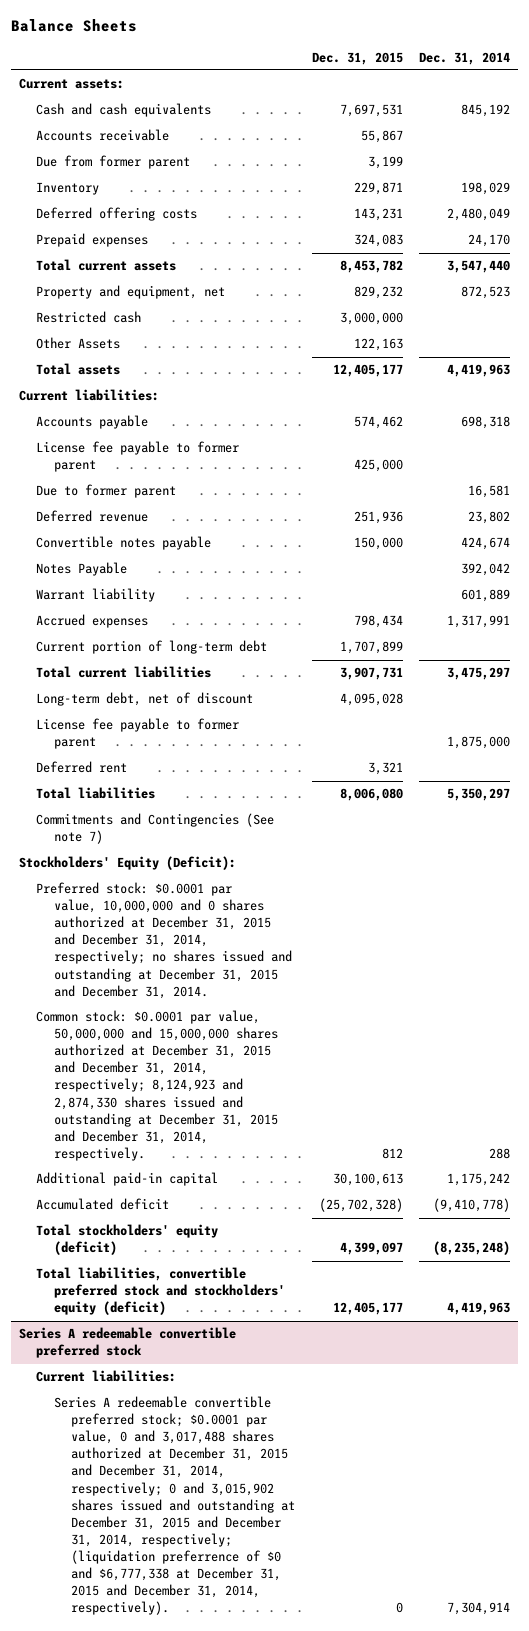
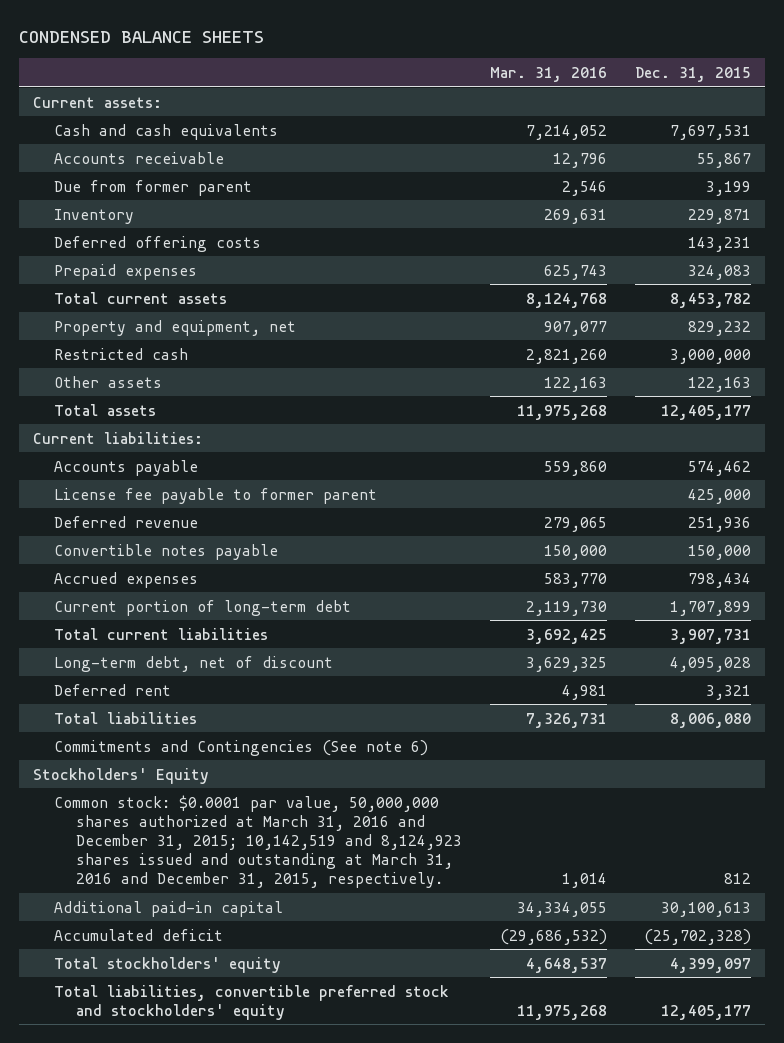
- Balance Sheets
+ CONDENSED BALANCE SHEETS
- | Dec. 31, 2015 | Dec. 31, 2014
+ | Mar. 31, 2016 | Dec. 31, 2015
- Other Assets | 122,163 |
+ Other assets | 122,163 | 122,163
- Due to former parent | | 16,581
- Notes Payable | | 392,042
- Warrant liability | | 601,889
- License fee payable to former parent | | 1,875,000
- Commitments and Contingencies (See note 7)
- Stockholders' Equity (Deficit):
- Preferred stock: $0.0001 par value, 10,000,000 and 0 shares authorized at December 31, 2015 and December 31, 2014, respectively; no shares issued and outstanding at December 31, 2015 and December 31, 2014.
- Common stock: $0.0001 par value, 50,000,000 and 15,000,000 shares authorized at December 31, 2015 and December 31, 2014, respectively; 8,124,923 and 2,874,330 shares issued and outstanding at December 31, 2015 and December 31, 2014, respectively. | 812 | 288
+ Commitments and Contingencies (See note 6)
+ Stockholders' Equity
+ Common stock: $0.0001 par value, 50,000,000 shares authorized at March 31, 2016 and December 31, 2015; 10,142,519 and 8,124,923 shares issued and outstanding at March 31, 2016 and December 31, 2015, respectively. | 1,014 | 812
- Total stockholders' equity (deficit) | 4,399,097 | (8,235,248)
- Total liabilities, convertible preferred stock and stockholders' equity (deficit) | 12,405,177 | 4,419,963
- Series A redeemable convertible preferred stock
- Current liabilities:
- Series A redeemable convertible preferred stock; $0.0001 par value, 0 and 3,017,488 shares authorized at December 31, 2015 and December 31, 2014, respectively; 0 and 3,015,902 shares issued and outstanding at December 31, 2015 and December 31, 2014, respectively; (liquidation preferrence of $0 and $6,777,338 at December 31, 2015 and December 31, 2014, respectively). | 0 | 7,304,914
+ Total stockholders' equity | 4,648,537 | 4,399,097
+ Total liabilities, convertible preferred stock and stockholders' equity | 11,975,268 | 12,405,177

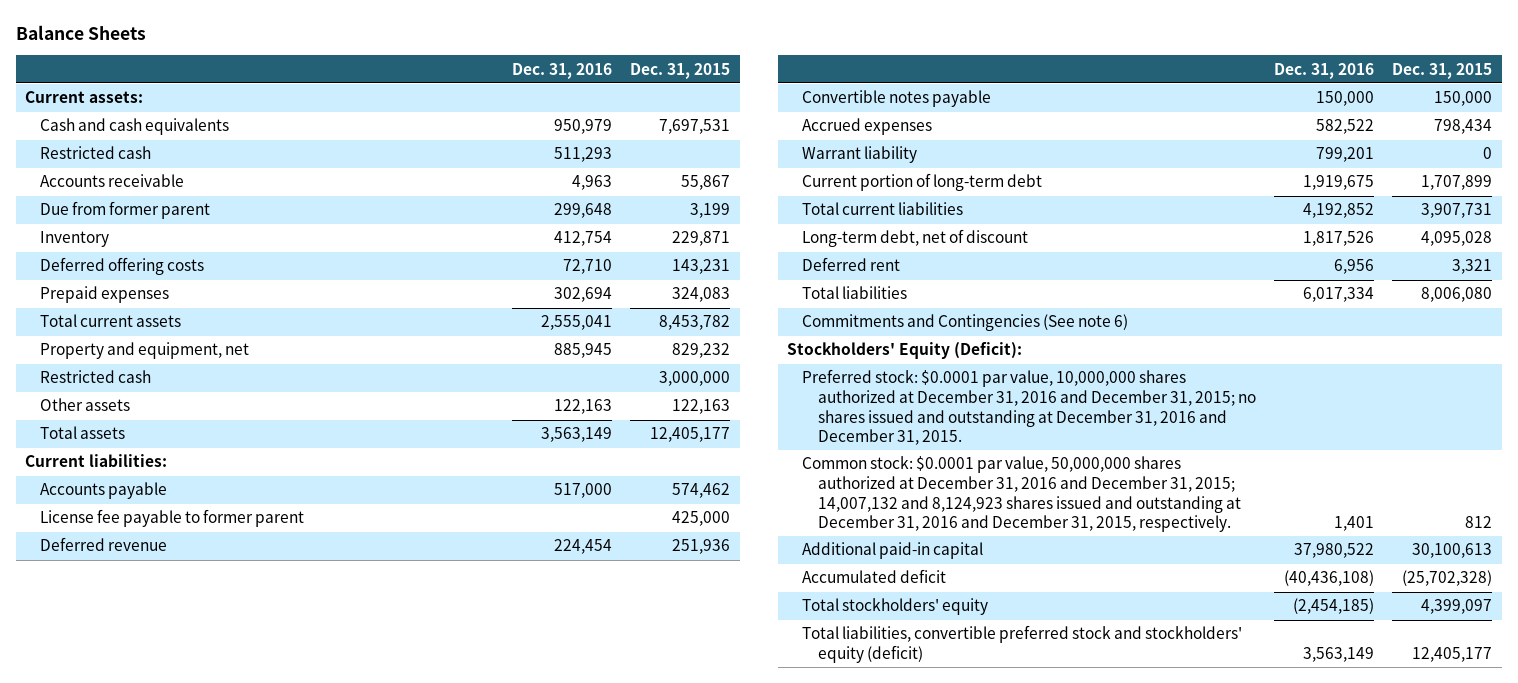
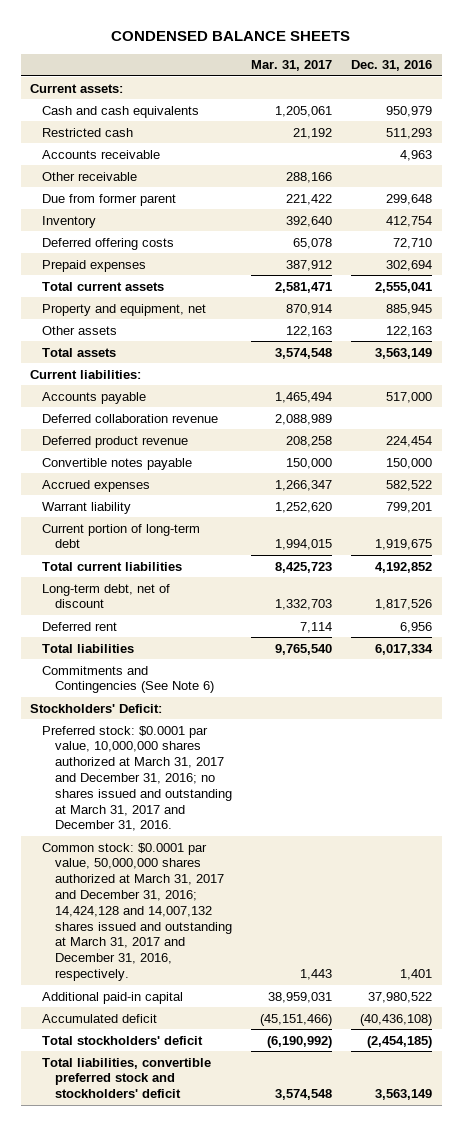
- Balance Sheets
+ CONDENSED BALANCE SHEETS
- | Dec. 31, 2016 | Dec. 31, 2015
+ | Mar. 31, 2017 | Dec. 31, 2016
+ Other receivable | 288,166 |
- Restricted cash | | 3,000,000
- License fee payable to former parent | | 425,000
- Deferred revenue | 224,454 | 251,936
+ Deferred collaboration revenue | 2,088,989 |
+ Deferred product revenue | 208,258 | 224,454
- Commitments and Contingencies (See note 6)
- Stockholders' Equity (Deficit):
- Preferred stock: $0.0001 par value, 10,000,000 shares authorized at December 31, 2016 and December 31, 2015; no shares issued and outstanding at December 31, 2016 and December 31, 2015.
- Common stock: $0.0001 par value, 50,000,000 shares authorized at December 31, 2016 and December 31, 2015; 14,007,132 and 8,124,923 shares issued and outstanding at December 31, 2016 and December 31, 2015, respectively. | 1,401 | 812
+ Commitments and Contingencies (See Note 6)
+ Stockholders' Deficit:
+ Preferred stock: $0.0001 par value, 10,000,000 shares authorized at March 31, 2017 and December 31, 2016; no shares issued and outstanding at March 31, 2017 and December 31, 2016.
+ Common stock: $0.0001 par value, 50,000,000 shares authorized at March 31, 2017 and December 31, 2016; 14,424,128 and 14,007,132 shares issued and outstanding at March 31, 2017 and December 31, 2016, respectively. | 1,443 | 1,401
- Total stockholders' equity | (2,454,185) | 4,399,097
- Total liabilities, convertible preferred stock and stockholders' equity (deficit) | 3,563,149 | 12,405,177
+ Total stockholders' deficit | (6,190,992) | (2,454,185)
+ Total liabilities, convertible preferred stock and stockholders' deficit | 3,574,548 | 3,563,149

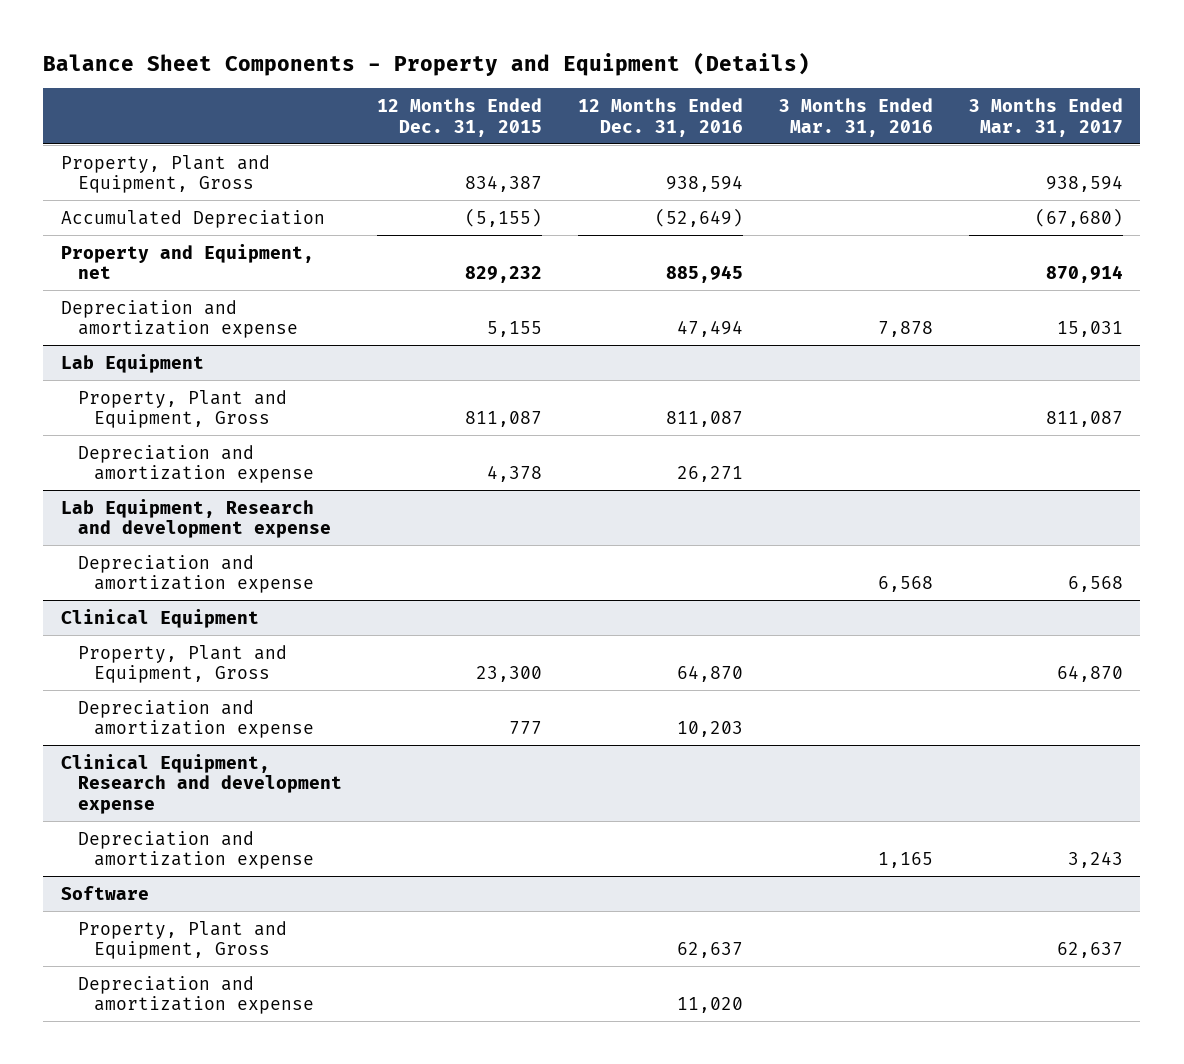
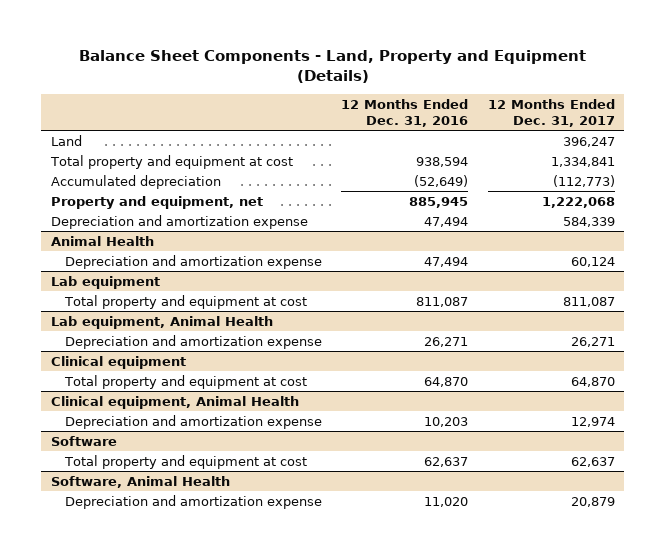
- Balance Sheet Components - Property and Equipment (Details)
+ Balance Sheet Components - Land, Property and Equipment (Details)
- | 12 Months Ended Dec. 31, 2015 | 12 Months Ended Dec. 31, 2016 | 3 Months Ended Mar. 31, 2016 | 3 Months Ended Mar. 31, 2017
+ | 12 Months Ended Dec. 31, 2016 | 12 Months Ended Dec. 31, 2017
- Property, Plant and Equipment, Gross | 834,387 | 938,594 | | 938,594
- Accumulated Depreciation | (5,155) | (52,649) | | (67,680)
- Property and Equipment, net | 829,232 | 885,945 | | 870,914
+ Land | | 396,247
+ Total property and equipment at cost | 938,594 | 1,334,841
+ Accumulated depreciation | (52,649) | (112,773)
+ Property and equipment, net | 885,945 | 1,222,068
- Lab Equipment
- Property, Plant and Equipment, Gross | 811,087 | 811,087 | | 811,087
+ Animal Health
+ Depreciation and amortization expense | 47,494 | 60,124
+ Lab equipment
+ Total property and equipment at cost | 811,087 | 811,087
+ Lab equipment, Animal Health
- Lab Equipment, Research and development expense
- Depreciation and amortization expense | | | 6,568 | 6,568
- Clinical Equipment
- Property, Plant and Equipment, Gross | 23,300 | 64,870 | | 64,870
+ Clinical equipment
+ Total property and equipment at cost | 64,870 | 64,870
+ Clinical equipment, Animal Health
- Clinical Equipment, Research and development expense
- Depreciation and amortization expense | | | 1,165 | 3,243
@ Software
- Property, Plant and Equipment, Gross | | 62,637 | | 62,637
+ Total property and equipment at cost | 62,637 | 62,637
+ Software, Animal Health

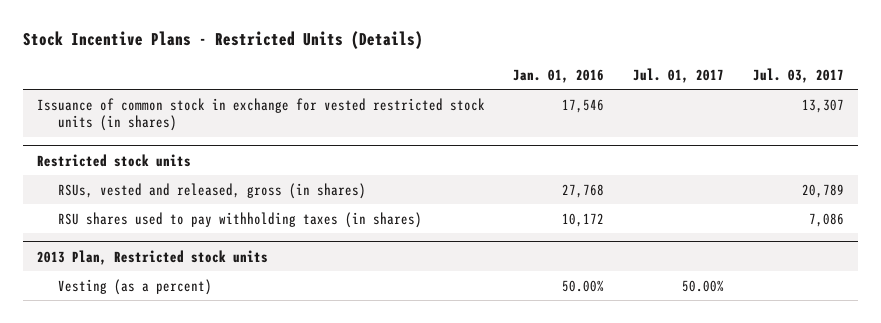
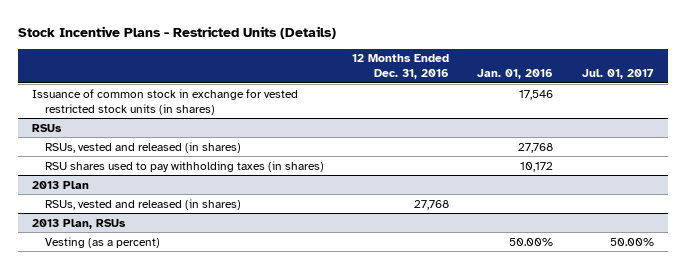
- | Jan. 01, 2016 | Jul. 01, 2017 | Jul. 03, 2017
+ | 12 Months Ended Dec. 31, 2016 | Jan. 01, 2016 | Jul. 01, 2017
- Restricted stock units
- RSUs, vested and released, gross (in shares) | 27,768 | | 20,789
+ RSUs
+ RSUs, vested and released (in shares) | | 27,768 |
- 2013 Plan, Restricted stock units
+ 2013 Plan
+ RSUs, vested and released (in shares) | 27,768 | |
+ 2013 Plan, RSUs

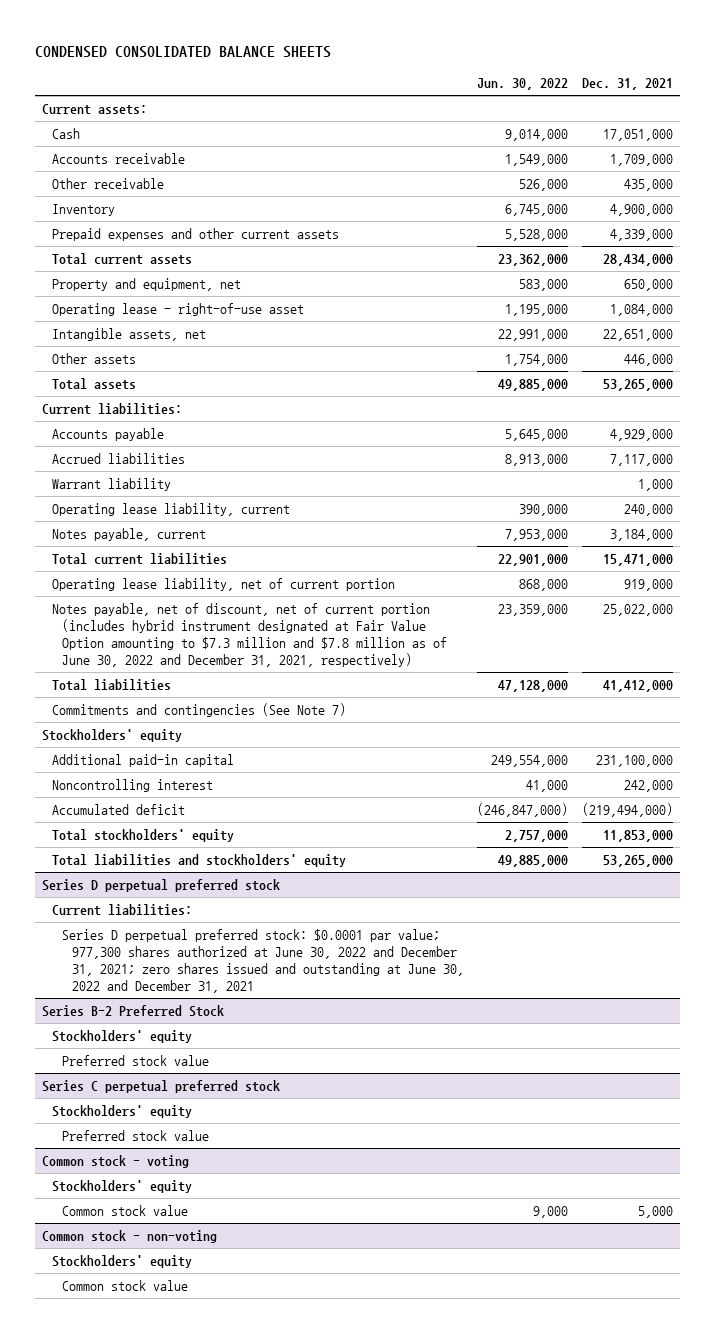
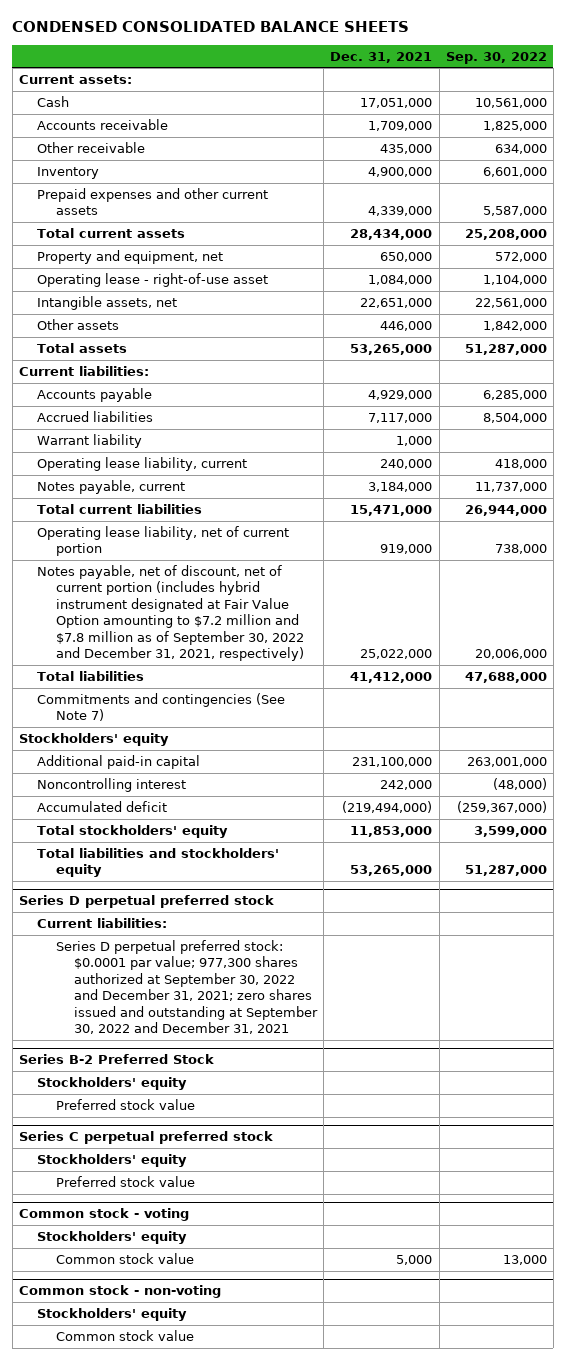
- | Jun. 30, 2022 | Dec. 31, 2021
+ | Dec. 31, 2021 | Sep. 30, 2022
- Notes payable, net of discount, net of current portion (includes hybrid instrument designated at Fair Value Option amounting to $7.3 million and $7.8 million as of June 30, 2022 and December 31, 2021, respectively) | 23,359,000 | 25,022,000
+ Notes payable, net of discount, net of current portion (includes hybrid instrument designated at Fair Value Option amounting to $7.2 million and $7.8 million as of September 30, 2022 and December 31, 2021, respectively) | 25,022,000 | 20,006,000
@ Series D perpetual preferred stock
- Series D perpetual preferred stock: $0.0001 par value; 977,300 shares authorized at June 30, 2022 and December 31, 2021; zero shares issued and outstanding at June 30, 2022 and December 31, 2021
+ Series D perpetual preferred stock: $0.0001 par value; 977,300 shares authorized at September 30, 2022 and December 31, 2021; zero shares issued and outstanding at September 30, 2022 and December 31, 2021

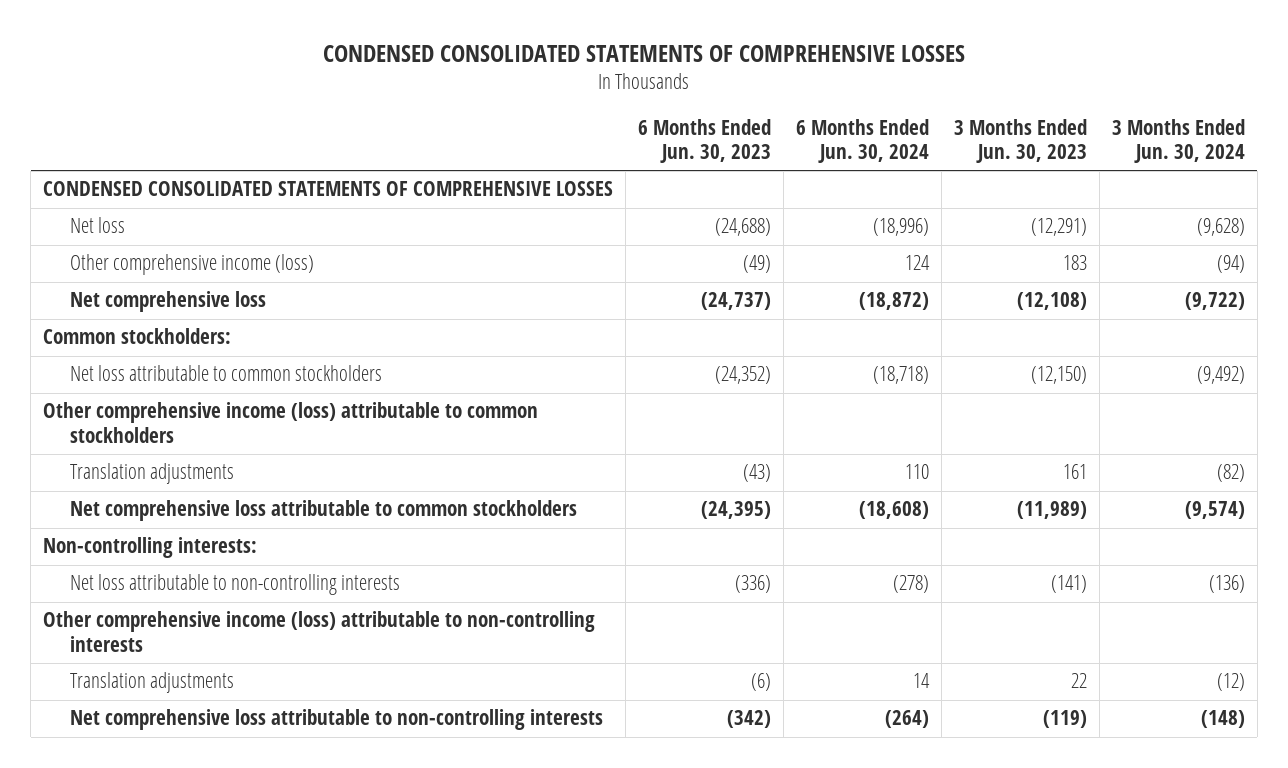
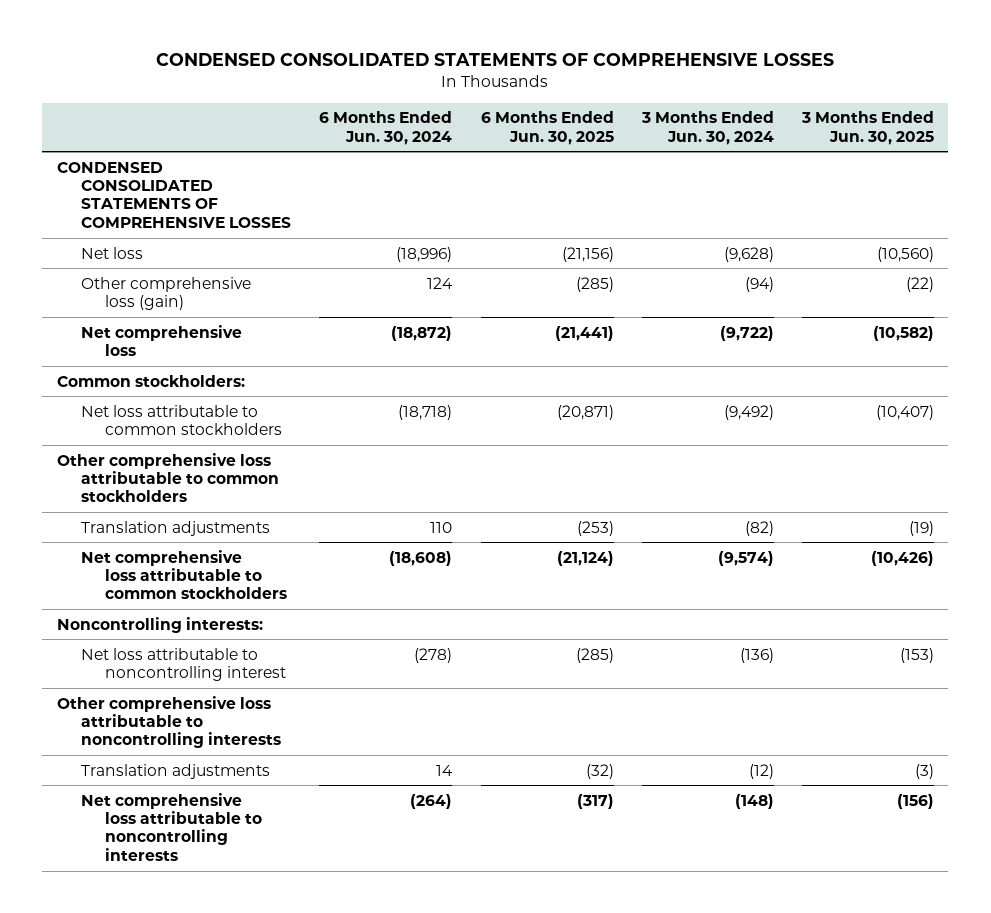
- | 6 Months Ended Jun. 30, 2023 | 6 Months Ended Jun. 30, 2024 | 3 Months Ended Jun. 30, 2023 | 3 Months Ended Jun. 30, 2024
+ | 6 Months Ended Jun. 30, 2024 | 6 Months Ended Jun. 30, 2025 | 3 Months Ended Jun. 30, 2024 | 3 Months Ended Jun. 30, 2025
- Other comprehensive income (loss) | (49) | 124 | 183 | (94)
+ Other comprehensive loss (gain) | 124 | (285) | (94) | (22)
- Other comprehensive income (loss) attributable to common stockholders
+ Other comprehensive loss attributable to common stockholders
- Non-controlling interests:
- Net loss attributable to non-controlling interests | (336) | (278) | (141) | (136)
- Other comprehensive income (loss) attributable to non-controlling interests
+ Noncontrolling interests:
+ Net loss attributable to noncontrolling interest | (278) | (285) | (136) | (153)
+ Other comprehensive loss attributable to noncontrolling interests
- Net comprehensive loss attributable to non-controlling interests | (342) | (264) | (119) | (148)
+ Net comprehensive loss attributable to noncontrolling interests | (264) | (317) | (148) | (156)

